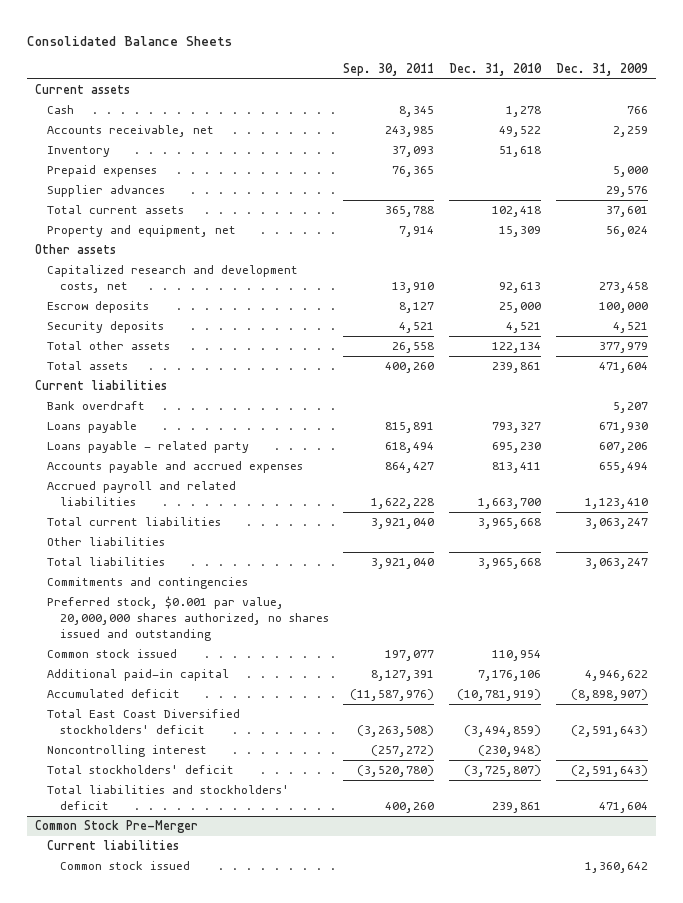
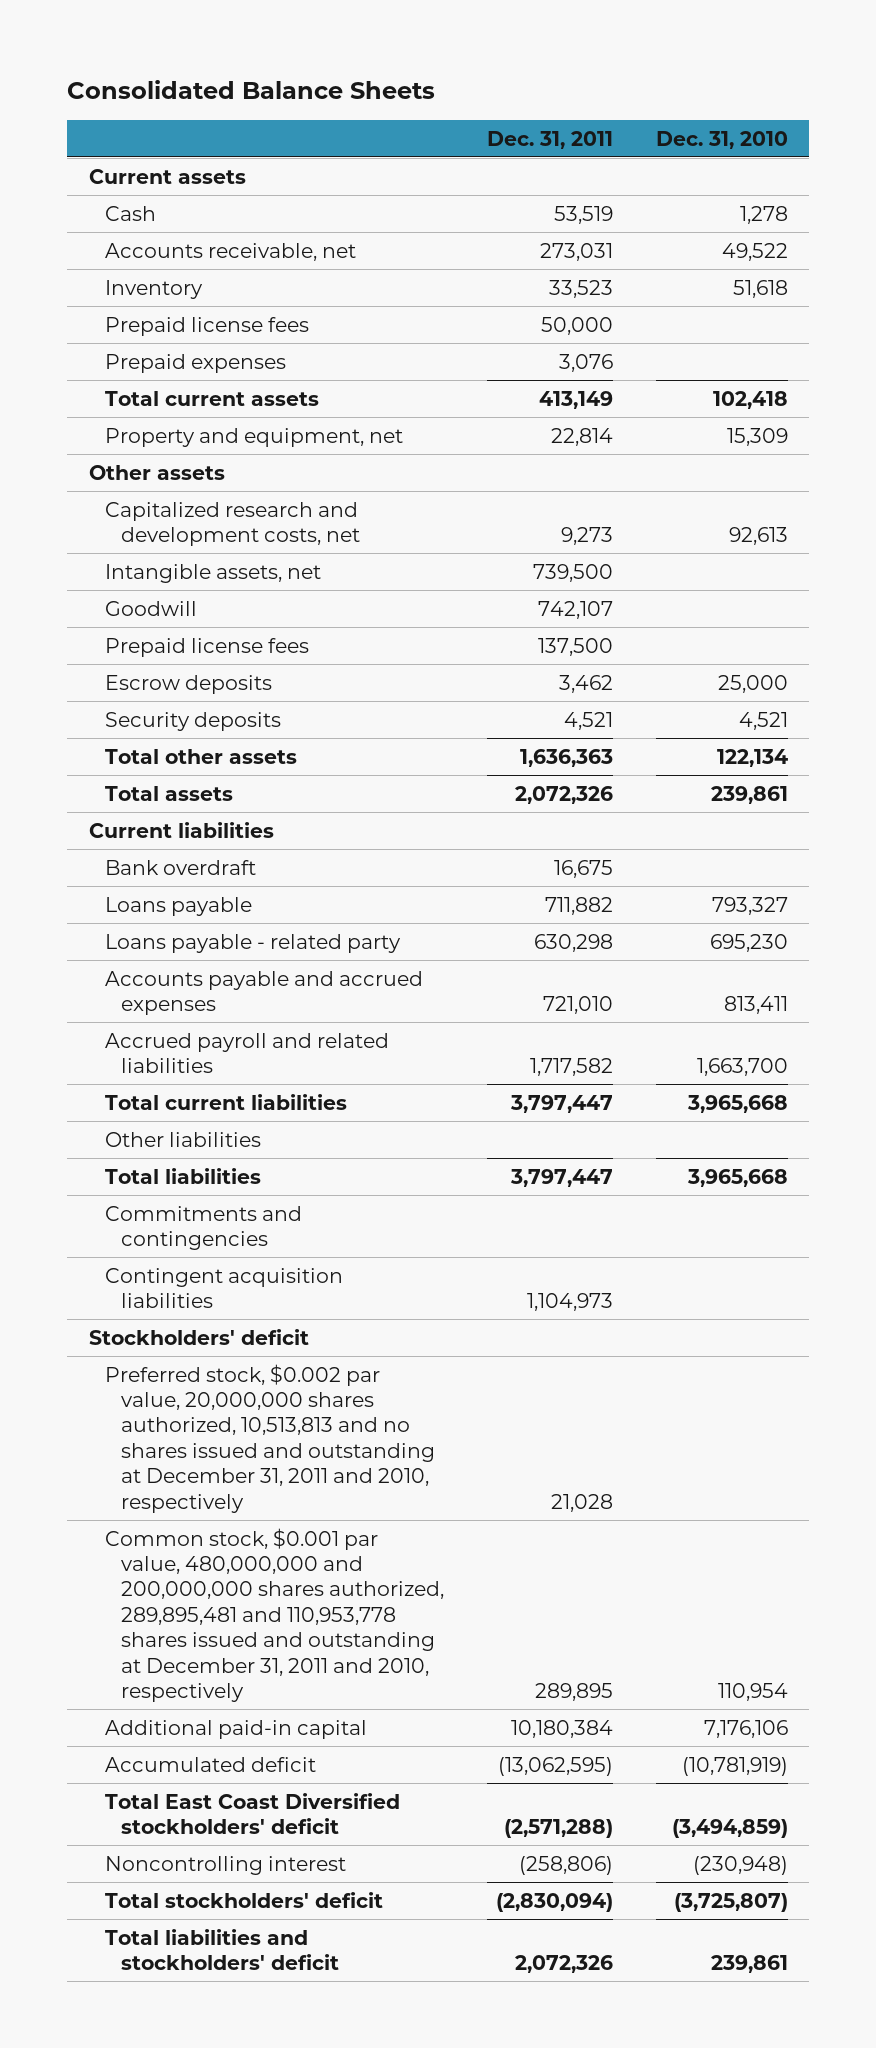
- | Sep. 30, 2011 | Dec. 31, 2010 | Dec. 31, 2009
+ | Dec. 31, 2011 | Dec. 31, 2010
+ Prepaid license fees | 50,000 |
- Supplier advances | | | 29,576
+ Intangible assets, net | 739,500 |
+ Goodwill | 742,107 |
+ Prepaid license fees | 137,500 |
- Preferred stock, $0.001 par value, 20,000,000 shares authorized, no shares issued and outstanding
- Common stock issued | 197,077 | 110,954 |
+ Contingent acquisition liabilities | 1,104,973 |
+ Stockholders' deficit
+ Preferred stock, $0.002 par value, 20,000,000 shares authorized, 10,513,813 and no shares issued and outstanding at December 31, 2011 and 2010, respectively | 21,028 |
+ Common stock, $0.001 par value, 480,000,000 and 200,000,000 shares authorized, 289,895,481 and 110,953,778 shares issued and outstanding at December 31, 2011 and 2010, respectively | 289,895 | 110,954
- Common Stock Pre-Merger
- Current liabilities
- Common stock issued | | | 1,360,642

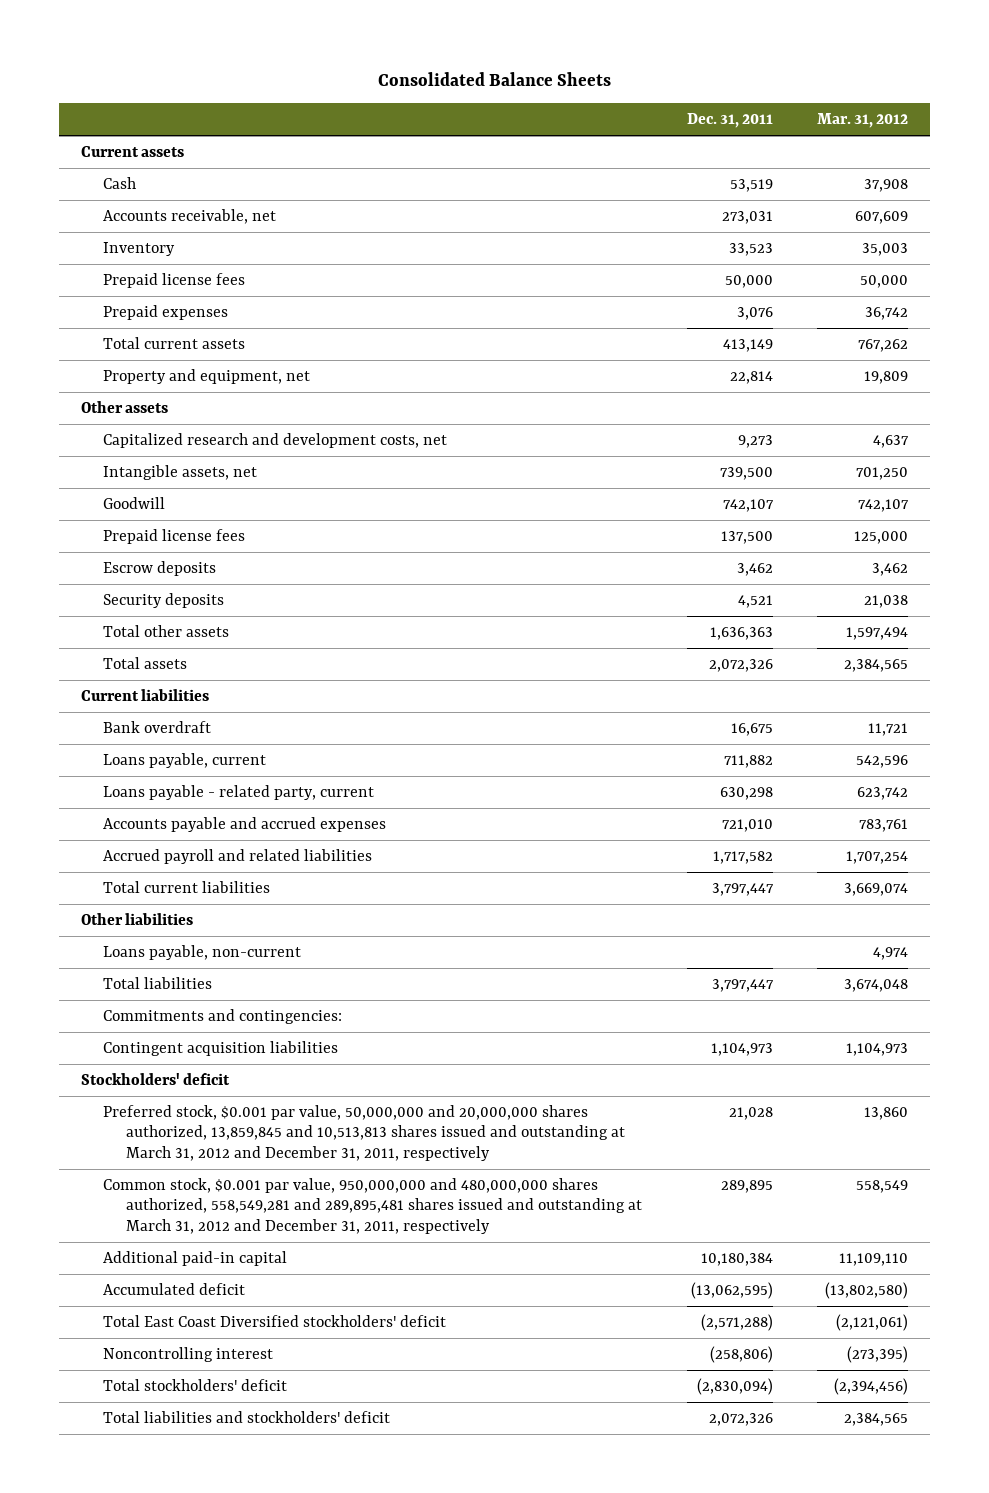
- | Dec. 31, 2011 | Dec. 31, 2010
+ | Dec. 31, 2011 | Mar. 31, 2012
- Loans payable | 711,882 | 793,327
- Loans payable - related party | 630,298 | 695,230
+ Loans payable, current | 711,882 | 542,596
+ Loans payable - related party, current | 630,298 | 623,742
+ Loans payable, non-current | | 4,974
- Commitments and contingencies
+ Commitments and contingencies:
- Preferred stock, $0.002 par value, 20,000,000 shares authorized, 10,513,813 and no shares issued and outstanding at December 31, 2011 and 2010, respectively | 21,028 |
- Common stock, $0.001 par value, 480,000,000 and 200,000,000 shares authorized, 289,895,481 and 110,953,778 shares issued and outstanding at December 31, 2011 and 2010, respectively | 289,895 | 110,954
+ Preferred stock, $0.001 par value, 50,000,000 and 20,000,000 shares authorized, 13,859,845 and 10,513,813 shares issued and outstanding at March 31, 2012 and December 31, 2011, respectively | 21,028 | 13,860
+ Common stock, $0.001 par value, 950,000,000 and 480,000,000 shares authorized, 558,549,281 and 289,895,481 shares issued and outstanding at March 31, 2012 and December 31, 2011, respectively | 289,895 | 558,549

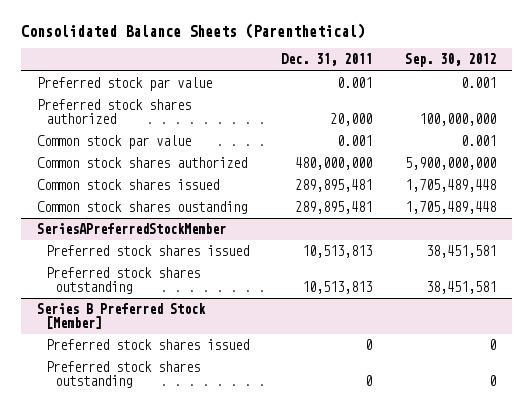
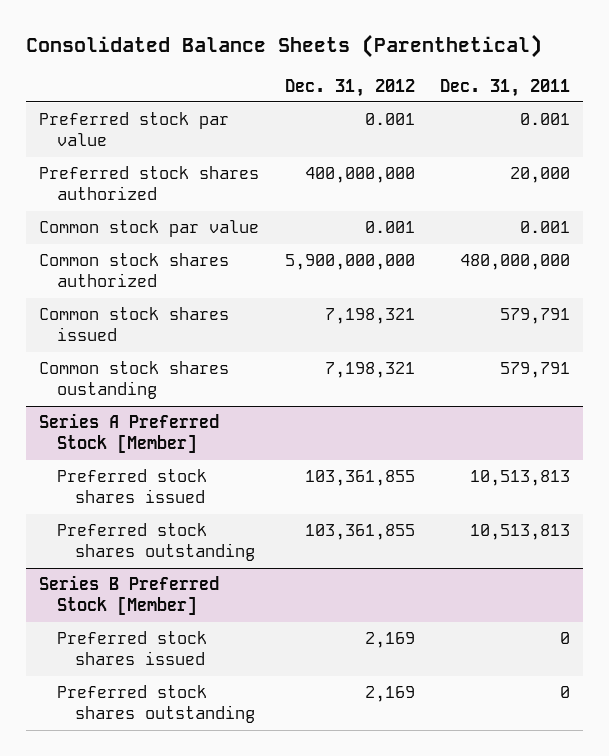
- | Dec. 31, 2011 | Sep. 30, 2012
+ | Dec. 31, 2012 | Dec. 31, 2011
- Common stock shares issued | 289,895,481 | 1,705,489,448
- Common stock shares oustanding | 289,895,481 | 1,705,489,448
- SeriesAPreferredStockMember
+ Common stock shares issued | 7,198,321 | 579,791
+ Common stock shares oustanding | 7,198,321 | 579,791
+ Series A Preferred Stock [Member]

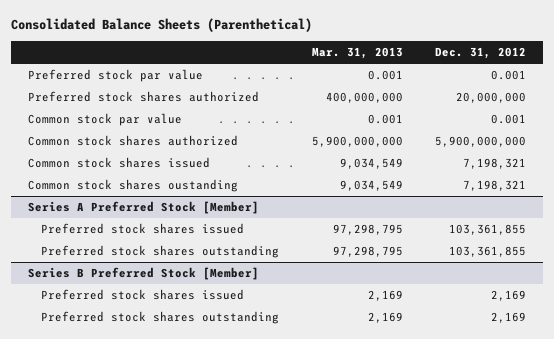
- | Dec. 31, 2012 | Dec. 31, 2011
+ | Mar. 31, 2013 | Dec. 31, 2012
- Preferred stock shares authorized | 400,000,000 | 20,000
+ Preferred stock shares authorized | 400,000,000 | 20,000,000

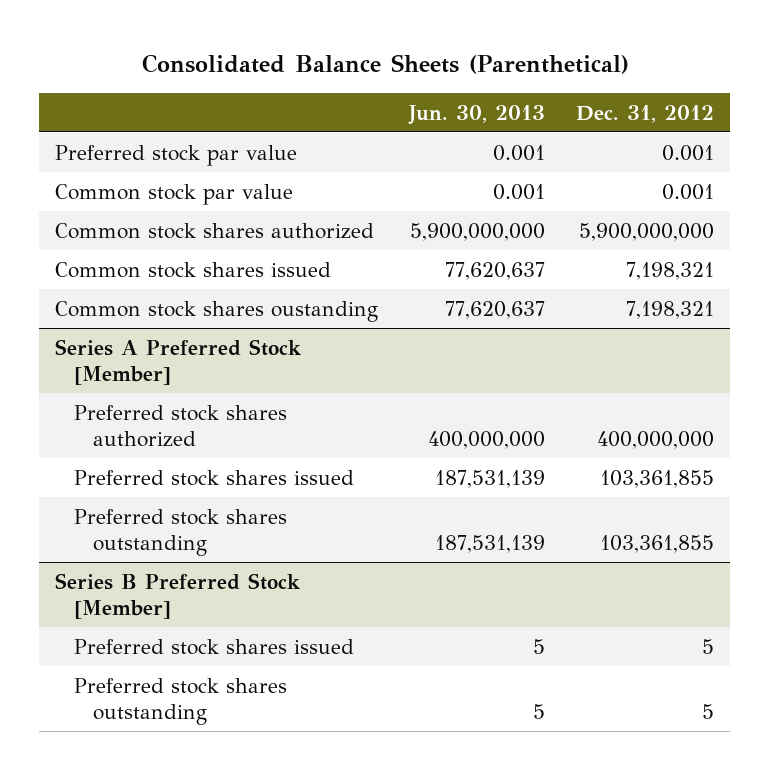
- | Mar. 31, 2013 | Dec. 31, 2012
+ | Jun. 30, 2013 | Dec. 31, 2012
- Preferred stock shares authorized | 400,000,000 | 20,000,000
@ Series A Preferred Stock [Member]
+ Preferred stock shares authorized | 400,000,000 | 400,000,000
@ Series B Preferred Stock [Member]
- Preferred stock shares issued | 2,169 | 2,169
- Preferred stock shares outstanding | 2,169 | 2,169
+ Preferred stock shares issued | 5 | 5
+ Preferred stock shares outstanding | 5 | 5

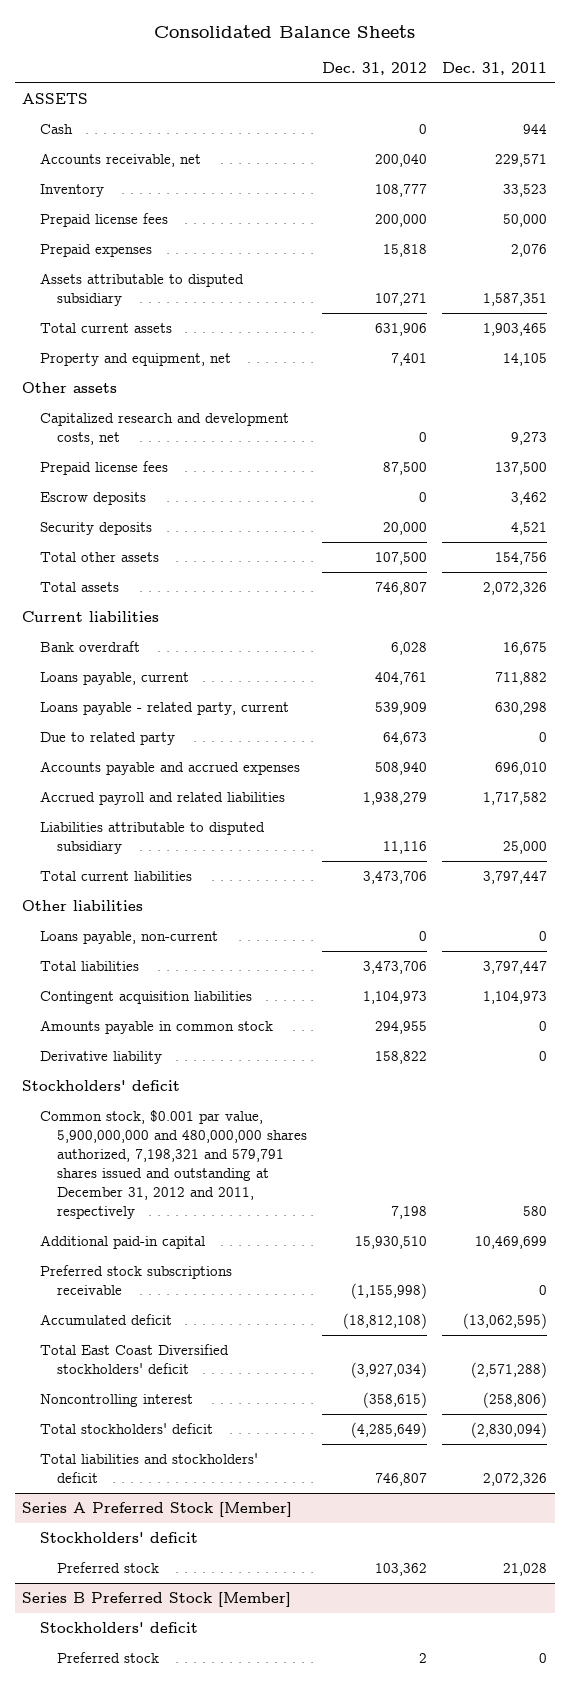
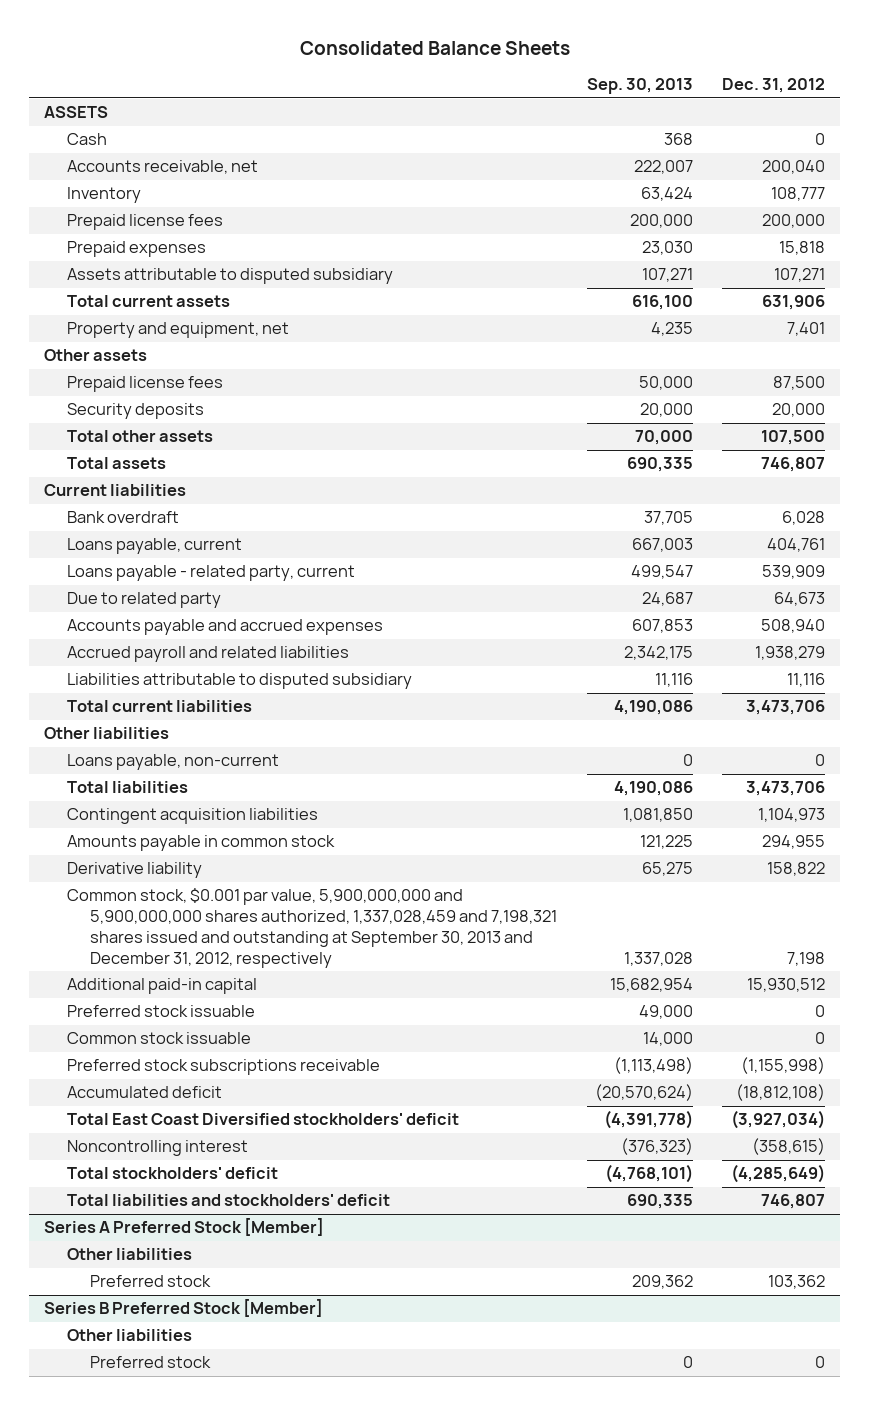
- | Dec. 31, 2012 | Dec. 31, 2011
+ | Sep. 30, 2013 | Dec. 31, 2012
- Capitalized research and development costs, net | 0 | 9,273
- Escrow deposits | 0 | 3,462
- Stockholders' deficit
- Common stock, $0.001 par value, 5,900,000,000 and 480,000,000 shares authorized, 7,198,321 and 579,791 shares issued and outstanding at December 31, 2012 and 2011, respectively | 7,198 | 580
- Additional paid-in capital | 15,930,510 | 10,469,699
+ Common stock, $0.001 par value, 5,900,000,000 and 5,900,000,000 shares authorized, 1,337,028,459 and 7,198,321 shares issued and outstanding at September 30, 2013 and December 31, 2012, respectively | 1,337,028 | 7,198
+ Additional paid-in capital | 15,682,954 | 15,930,512
+ Preferred stock issuable | 49,000 | 0
+ Common stock issuable | 14,000 | 0
@ Series A Preferred Stock [Member]
- Stockholders' deficit
+ Other liabilities
@ Series B Preferred Stock [Member]
- Stockholders' deficit
- Preferred stock | 2 | 0
+ Other liabilities
+ Preferred stock | 0 | 0

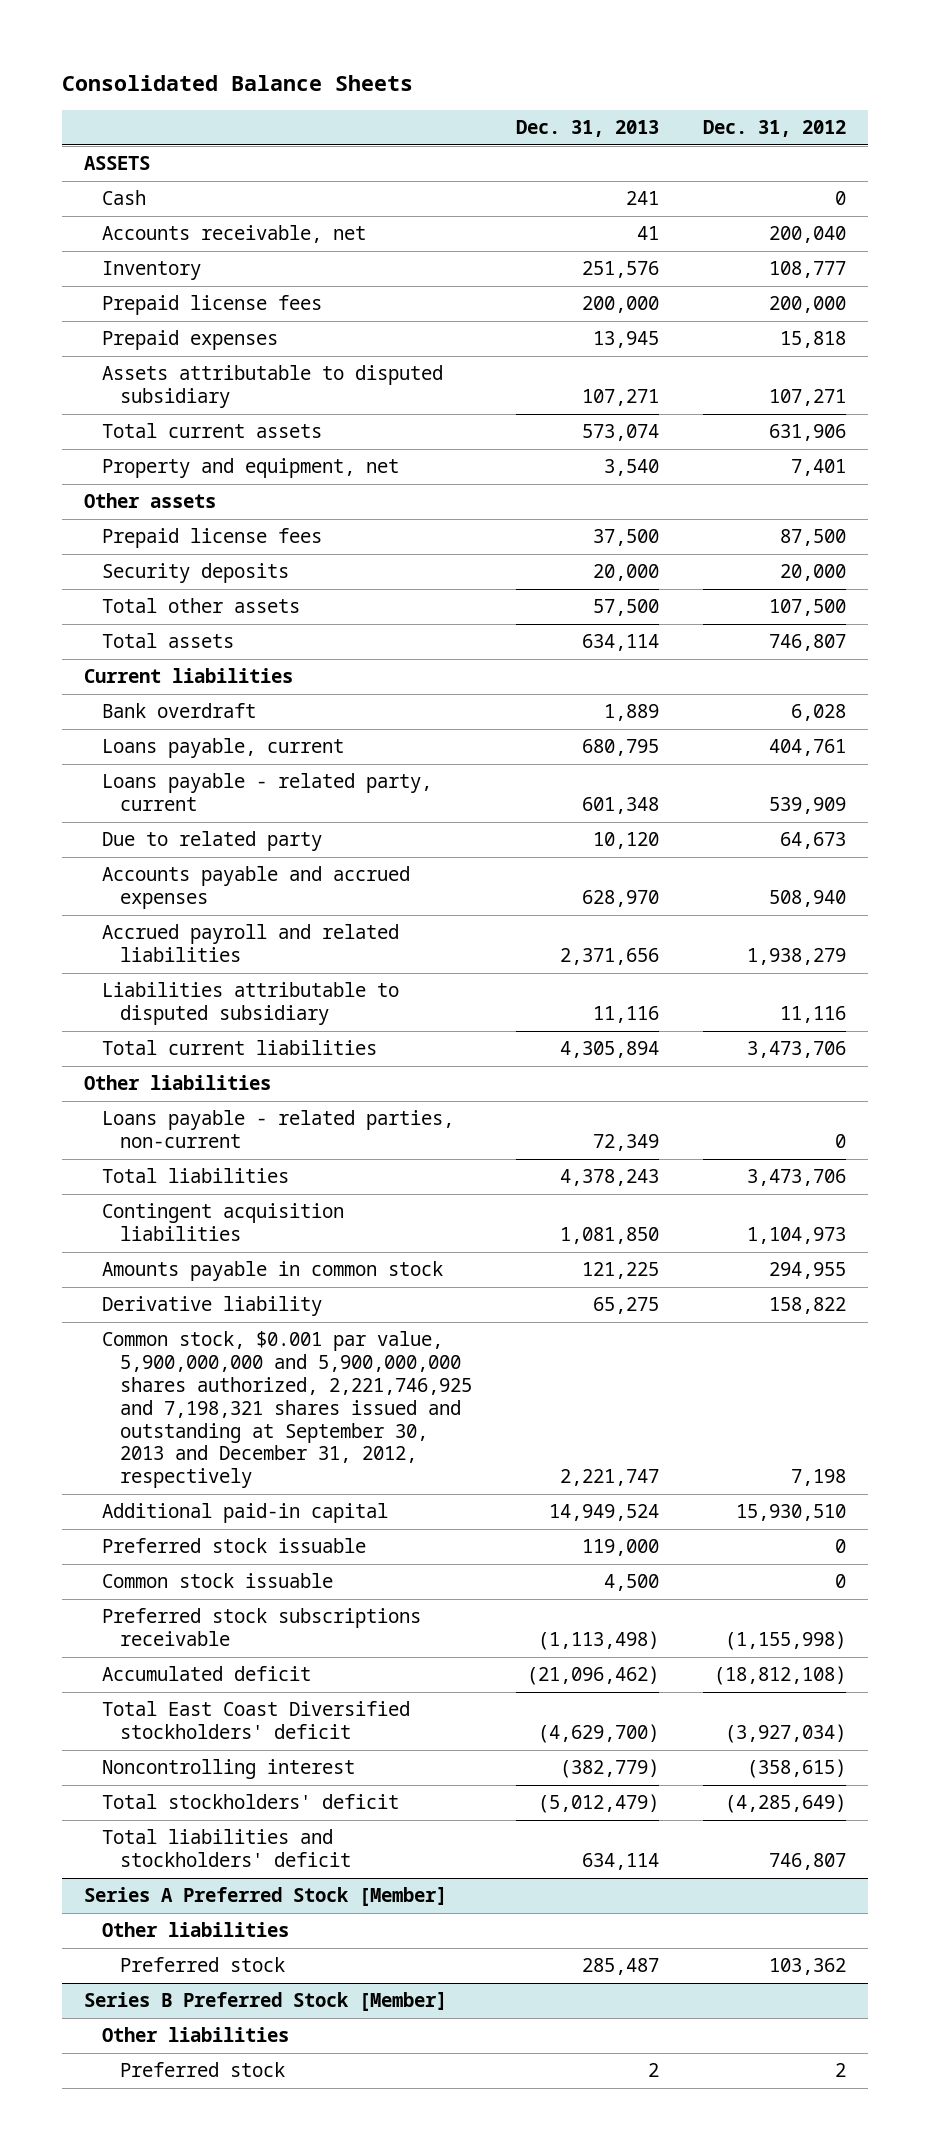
- | Sep. 30, 2013 | Dec. 31, 2012
+ | Dec. 31, 2013 | Dec. 31, 2012
- Loans payable, non-current | 0 | 0
+ Loans payable - related parties, non-current | 72,349 | 0
- Common stock, $0.001 par value, 5,900,000,000 and 5,900,000,000 shares authorized, 1,337,028,459 and 7,198,321 shares issued and outstanding at September 30, 2013 and December 31, 2012, respectively | 1,337,028 | 7,198
- Additional paid-in capital | 15,682,954 | 15,930,512
+ Common stock, $0.001 par value, 5,900,000,000 and 5,900,000,000 shares authorized, 2,221,746,925 and 7,198,321 shares issued and outstanding at September 30, 2013 and December 31, 2012, respectively | 2,221,747 | 7,198
+ Additional paid-in capital | 14,949,524 | 15,930,510
@ Series B Preferred Stock [Member]
- Preferred stock | 0 | 0
+ Preferred stock | 2 | 2

